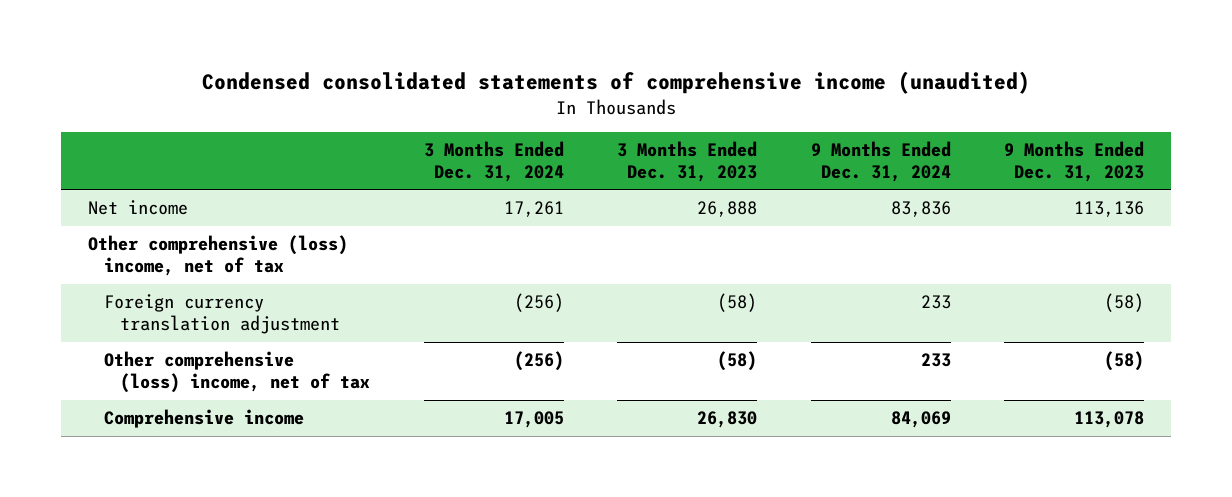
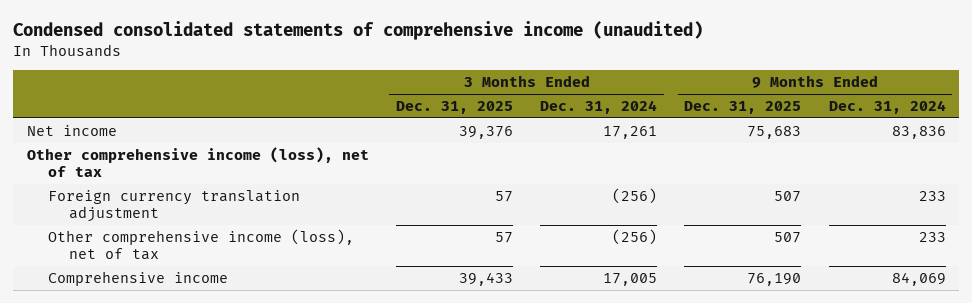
- | 3 Months Ended Dec. 31, 2024 | 3 Months Ended Dec. 31, 2023 | 9 Months Ended Dec. 31, 2024 | 9 Months Ended Dec. 31, 2023
+ | 3 Months Ended Dec. 31, 2025 | 3 Months Ended Dec. 31, 2024 | 9 Months Ended Dec. 31, 2025 | 9 Months Ended Dec. 31, 2024
- Other comprehensive (loss) income, net of tax
+ Other comprehensive income (loss), net of tax
- Other comprehensive (loss) income, net of tax | (256) | (58) | 233 | (58)
+ Other comprehensive income (loss), net of tax | 57 | (256) | 507 | 233

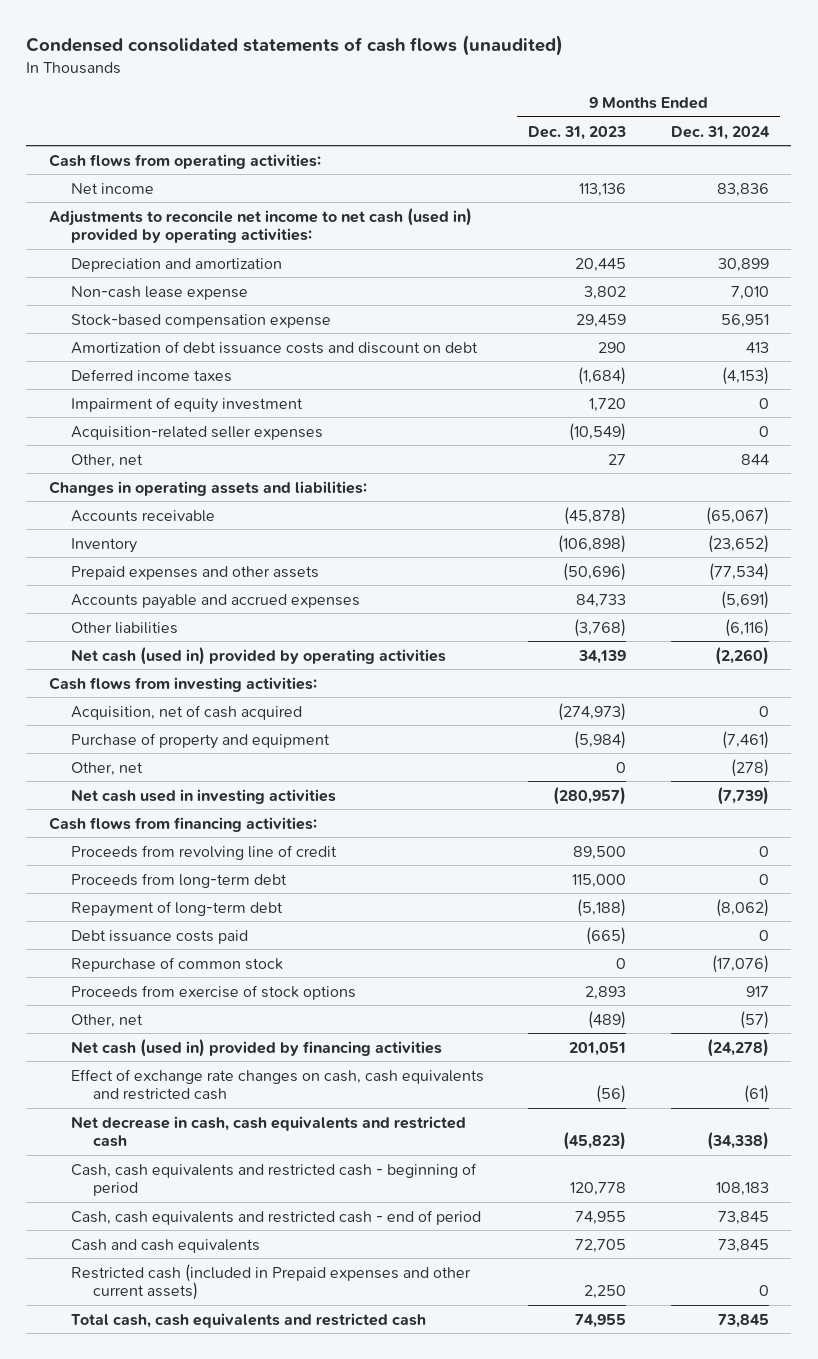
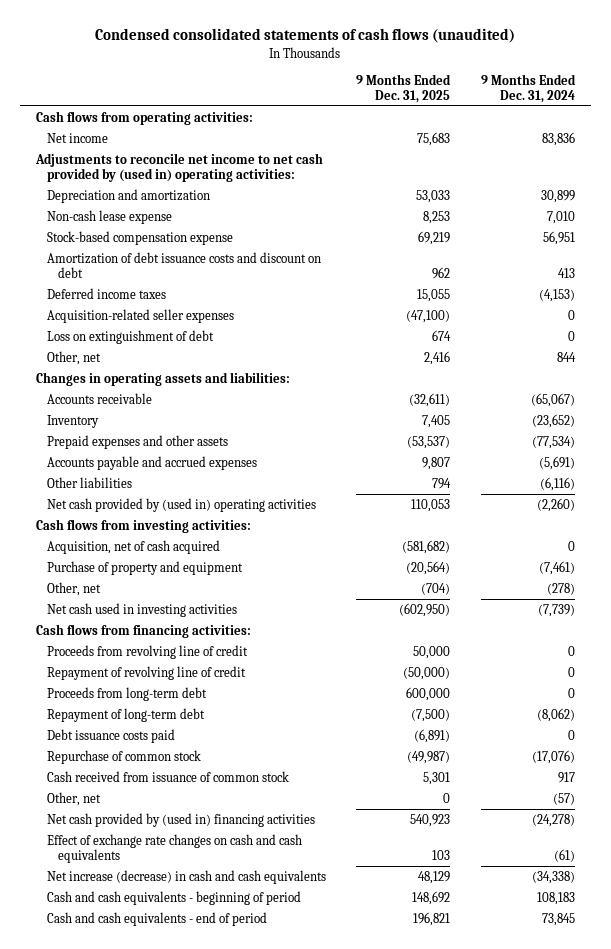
- | 9 Months Ended Dec. 31, 2023 | 9 Months Ended Dec. 31, 2024
+ | 9 Months Ended Dec. 31, 2025 | 9 Months Ended Dec. 31, 2024
- Adjustments to reconcile net income to net cash (used in) provided by operating activities:
+ Adjustments to reconcile net income to net cash provided by (used in) operating activities:
- Impairment of equity investment | 1,720 | 0
+ Loss on extinguishment of debt | 674 | 0
- Net cash (used in) provided by operating activities | 34,139 | (2,260)
+ Net cash provided by (used in) operating activities | 110,053 | (2,260)
+ Repayment of revolving line of credit | (50,000) | 0
- Proceeds from exercise of stock options | 2,893 | 917
+ Cash received from issuance of common stock | 5,301 | 917
- Net cash (used in) provided by financing activities | 201,051 | (24,278)
- Effect of exchange rate changes on cash, cash equivalents and restricted cash | (56) | (61)
- Net decrease in cash, cash equivalents and restricted cash | (45,823) | (34,338)
- Cash, cash equivalents and restricted cash - beginning of period | 120,778 | 108,183
- Cash, cash equivalents and restricted cash - end of period | 74,955 | 73,845
- Cash and cash equivalents | 72,705 | 73,845
- Restricted cash (included in Prepaid expenses and other current assets) | 2,250 | 0
- Total cash, cash equivalents and restricted cash | 74,955 | 73,845
+ Net cash provided by (used in) financing activities | 540,923 | (24,278)
+ Effect of exchange rate changes on cash and cash equivalents | 103 | (61)
+ Net increase (decrease) in cash and cash equivalents | 48,129 | (34,338)
+ Cash and cash equivalents - beginning of period | 148,692 | 108,183
+ Cash and cash equivalents - end of period | 196,821 | 73,845

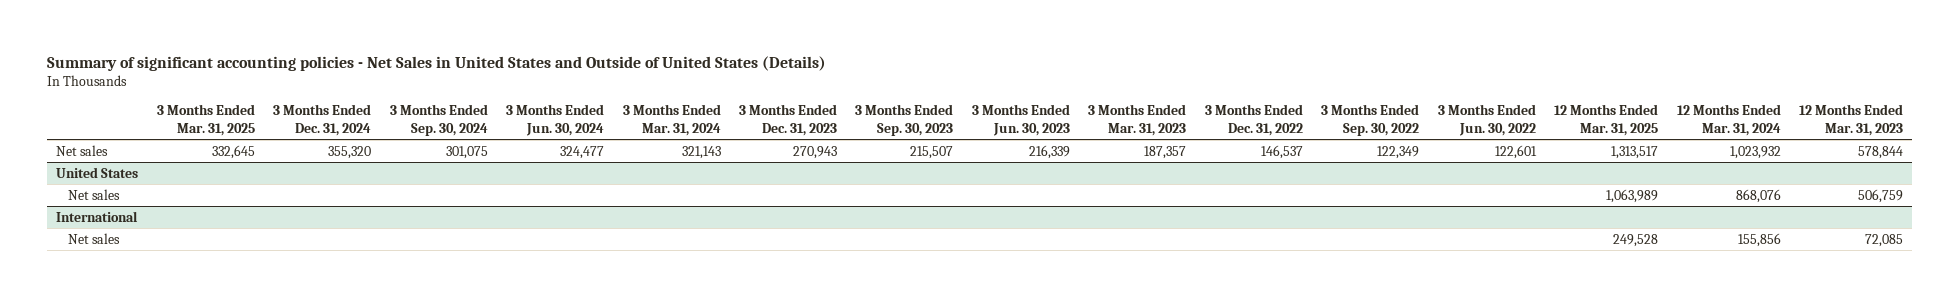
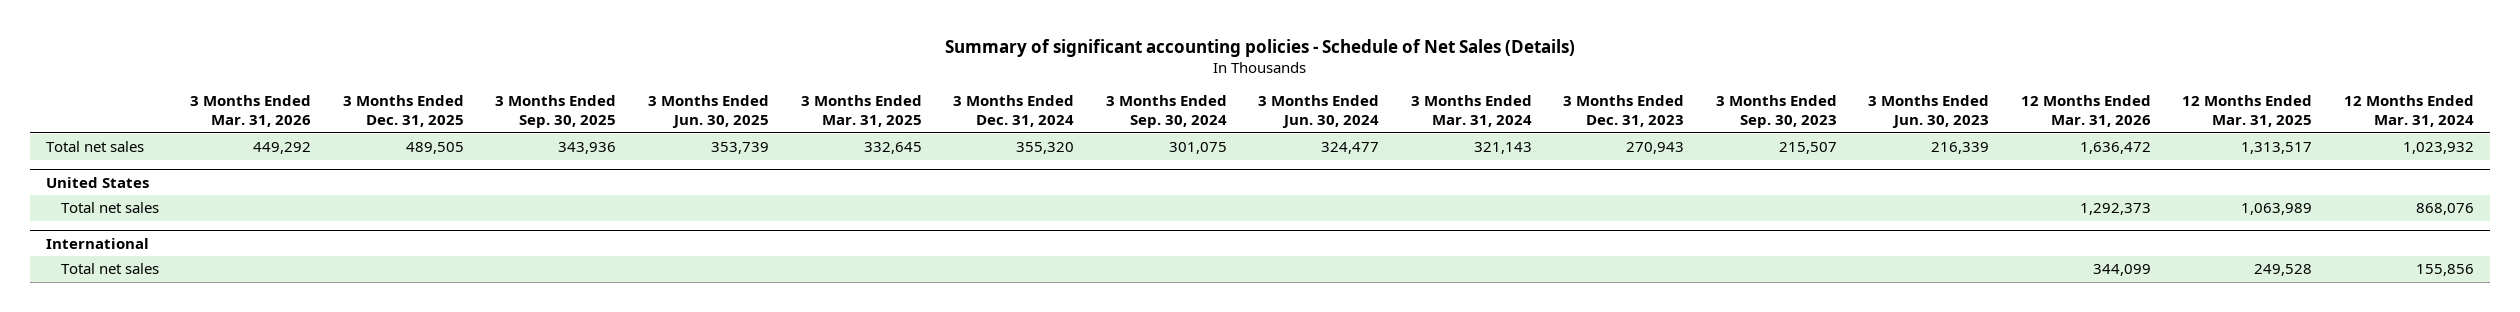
- Summary of significant accounting policies - Net Sales in United States and Outside of United States (Details)
+ Summary of significant accounting policies - Schedule of Net Sales (Details)
- | 3 Months Ended Mar. 31, 2025 | 3 Months Ended Dec. 31, 2024 | 3 Months Ended Sep. 30, 2024 | 3 Months Ended Jun. 30, 2024 | 3 Months Ended Mar. 31, 2024 | 3 Months Ended Dec. 31, 2023 | 3 Months Ended Sep. 30, 2023 | 3 Months Ended Jun. 30, 2023 | 3 Months Ended Mar. 31, 2023 | 3 Months Ended Dec. 31, 2022 | 3 Months Ended Sep. 30, 2022 | 3 Months Ended Jun. 30, 2022 | 12 Months Ended Mar. 31, 2025 | 12 Months Ended Mar. 31, 2024 | 12 Months Ended Mar. 31, 2023
+ | 3 Months Ended Mar. 31, 2026 | 3 Months Ended Dec. 31, 2025 | 3 Months Ended Sep. 30, 2025 | 3 Months Ended Jun. 30, 2025 | 3 Months Ended Mar. 31, 2025 | 3 Months Ended Dec. 31, 2024 | 3 Months Ended Sep. 30, 2024 | 3 Months Ended Jun. 30, 2024 | 3 Months Ended Mar. 31, 2024 | 3 Months Ended Dec. 31, 2023 | 3 Months Ended Sep. 30, 2023 | 3 Months Ended Jun. 30, 2023 | 12 Months Ended Mar. 31, 2026 | 12 Months Ended Mar. 31, 2025 | 12 Months Ended Mar. 31, 2024
- Net sales | 332,645 | 355,320 | 301,075 | 324,477 | 321,143 | 270,943 | 215,507 | 216,339 | 187,357 | 146,537 | 122,349 | 122,601 | 1,313,517 | 1,023,932 | 578,844
+ Total net sales | 449,292 | 489,505 | 343,936 | 353,739 | 332,645 | 355,320 | 301,075 | 324,477 | 321,143 | 270,943 | 215,507 | 216,339 | 1,636,472 | 1,313,517 | 1,023,932
@ United States
- Net sales | | | | | | | | | | | | | 1,063,989 | 868,076 | 506,759
+ Total net sales | | | | | | | | | | | | | 1,292,373 | 1,063,989 | 868,076
@ International
- Net sales | | | | | | | | | | | | | 249,528 | 155,856 | 72,085
+ Total net sales | | | | | | | | | | | | | 344,099 | 249,528 | 155,856

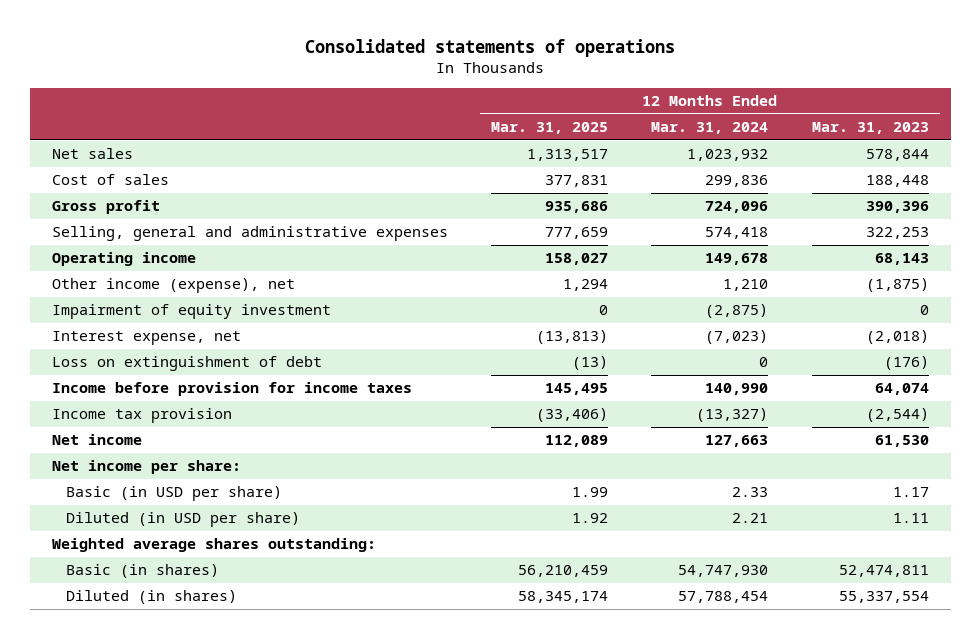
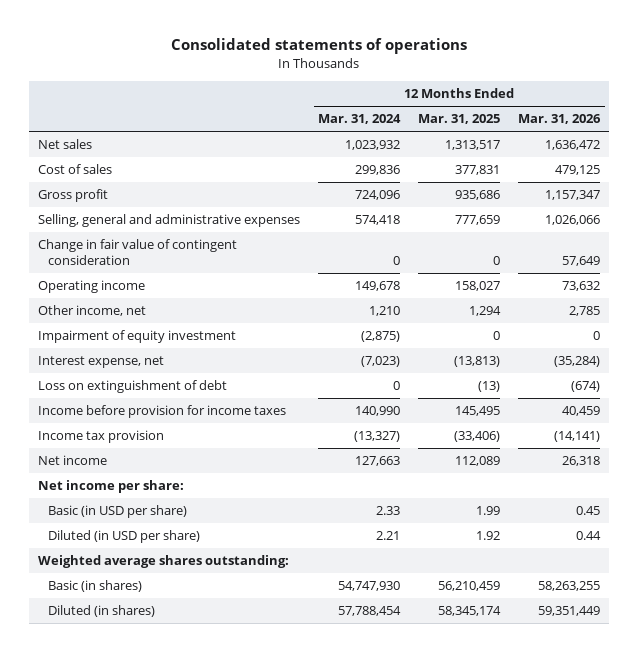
- | 12 Months Ended Mar. 31, 2025 | 12 Months Ended Mar. 31, 2024 | 12 Months Ended Mar. 31, 2023
+ | 12 Months Ended Mar. 31, 2024 | 12 Months Ended Mar. 31, 2025 | 12 Months Ended Mar. 31, 2026
+ Change in fair value of contingent consideration | 0 | 0 | 57,649
- Other income (expense), net | 1,294 | 1,210 | (1,875)
+ Other income, net | 1,210 | 1,294 | 2,785

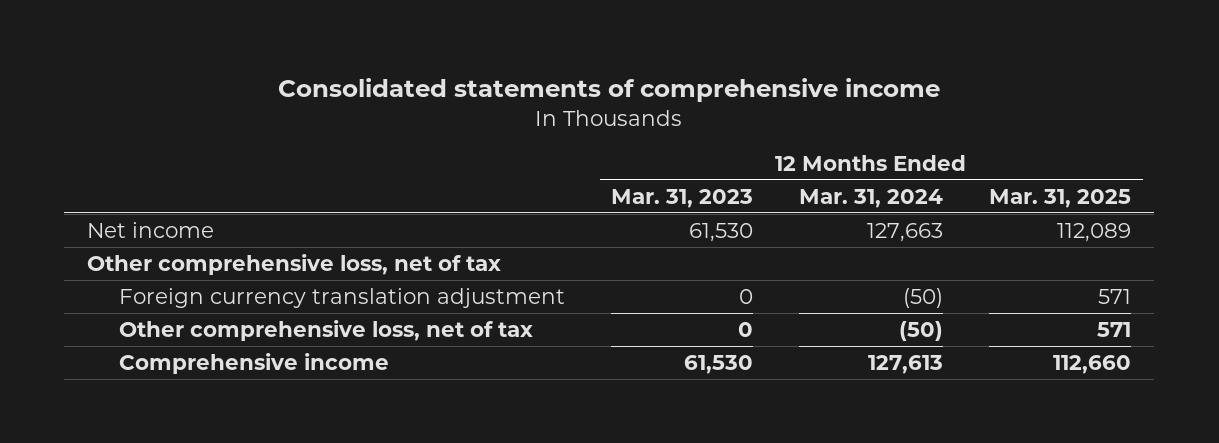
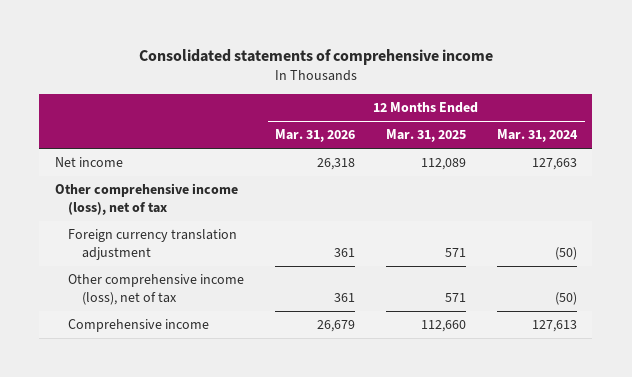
- | 12 Months Ended Mar. 31, 2023 | 12 Months Ended Mar. 31, 2024 | 12 Months Ended Mar. 31, 2025
+ | 12 Months Ended Mar. 31, 2026 | 12 Months Ended Mar. 31, 2025 | 12 Months Ended Mar. 31, 2024
- Other comprehensive loss, net of tax
+ Other comprehensive income (loss), net of tax
- Other comprehensive loss, net of tax | 0 | (50) | 571
+ Other comprehensive income (loss), net of tax | 361 | 571 | (50)

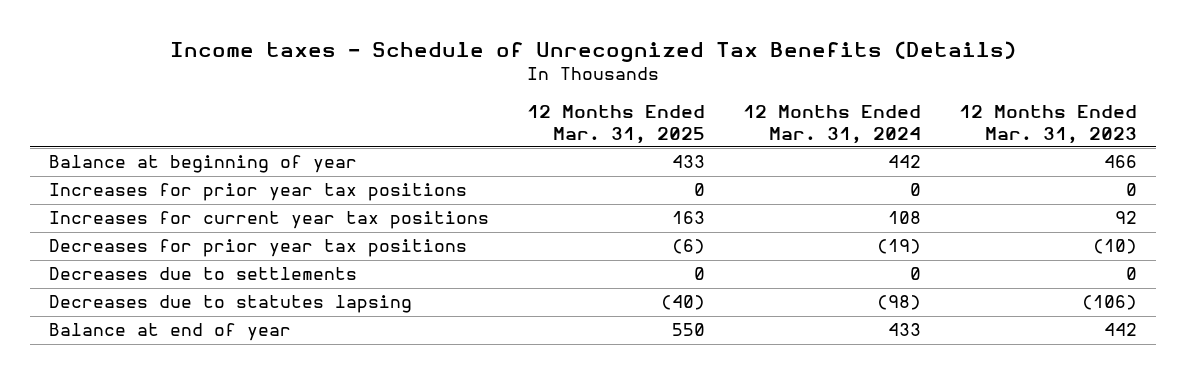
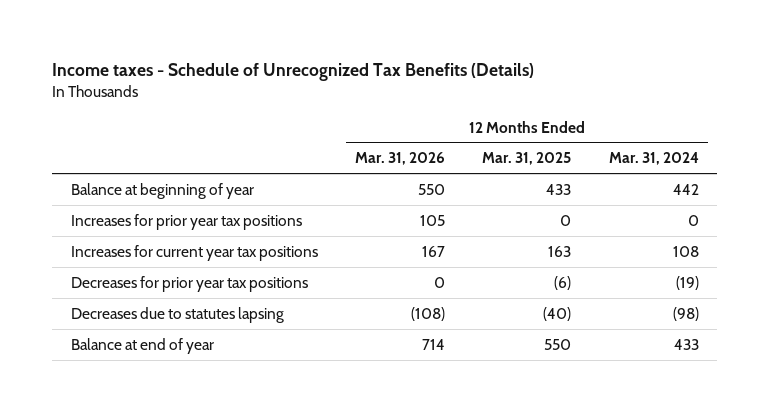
- | 12 Months Ended Mar. 31, 2025 | 12 Months Ended Mar. 31, 2024 | 12 Months Ended Mar. 31, 2023
+ | 12 Months Ended Mar. 31, 2026 | 12 Months Ended Mar. 31, 2025 | 12 Months Ended Mar. 31, 2024
- Decreases due to settlements | 0 | 0 | 0

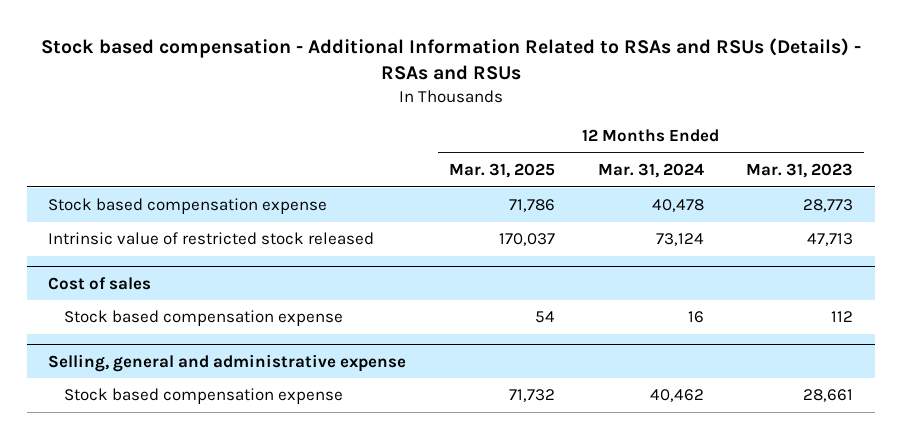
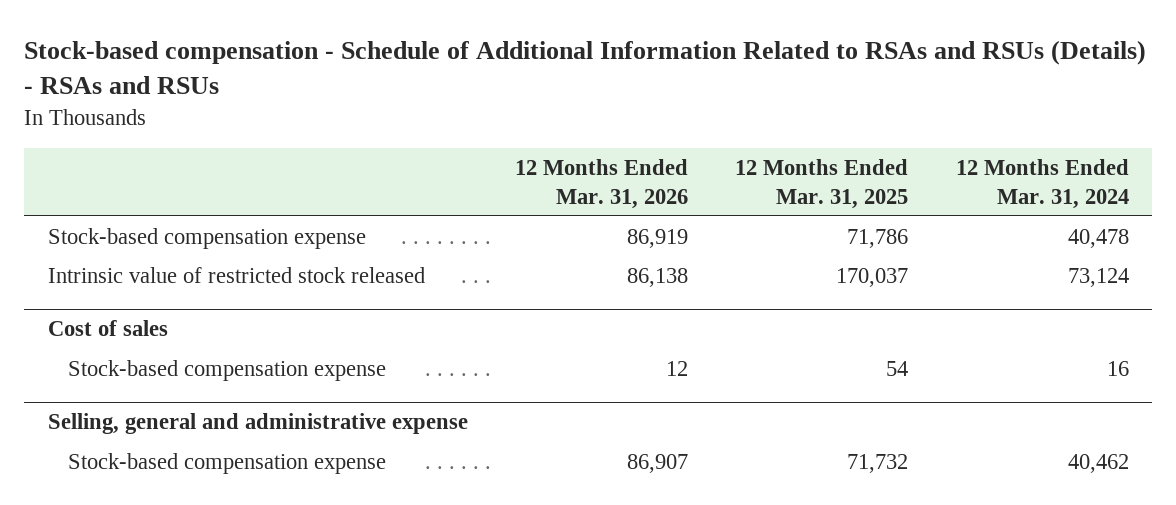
- Stock based compensation - Additional Information Related to RSAs and RSUs (Details) - RSAs and RSUs
+ Stock-based compensation - Schedule of Additional Information Related to RSAs and RSUs (Details) - RSAs and RSUs
- | 12 Months Ended Mar. 31, 2025 | 12 Months Ended Mar. 31, 2024 | 12 Months Ended Mar. 31, 2023
+ | 12 Months Ended Mar. 31, 2026 | 12 Months Ended Mar. 31, 2025 | 12 Months Ended Mar. 31, 2024
- Stock based compensation expense | 71,786 | 40,478 | 28,773
+ Stock-based compensation expense | 86,919 | 71,786 | 40,478
@ Cost of sales
- Stock based compensation expense | 54 | 16 | 112
+ Stock-based compensation expense | 12 | 54 | 16
@ Selling, general and administrative expense
- Stock based compensation expense | 71,732 | 40,462 | 28,661
+ Stock-based compensation expense | 86,907 | 71,732 | 40,462

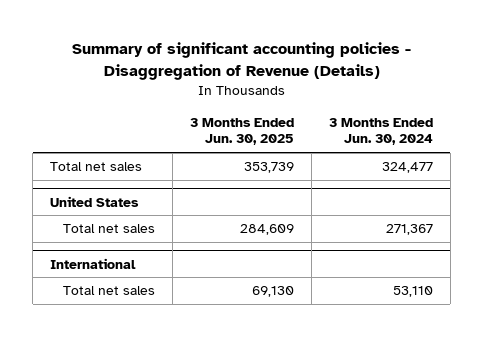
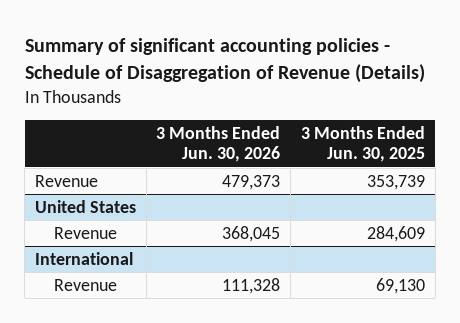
- Summary of significant accounting policies - Disaggregation of Revenue (Details)
+ Summary of significant accounting policies - Schedule of Disaggregation of Revenue (Details)
- | 3 Months Ended Jun. 30, 2025 | 3 Months Ended Jun. 30, 2024
+ | 3 Months Ended Jun. 30, 2026 | 3 Months Ended Jun. 30, 2025
- Total net sales | 353,739 | 324,477
+ Revenue | 479,373 | 353,739
@ United States
- Total net sales | 284,609 | 271,367
+ Revenue | 368,045 | 284,609
@ International
- Total net sales | 69,130 | 53,110
+ Revenue | 111,328 | 69,130

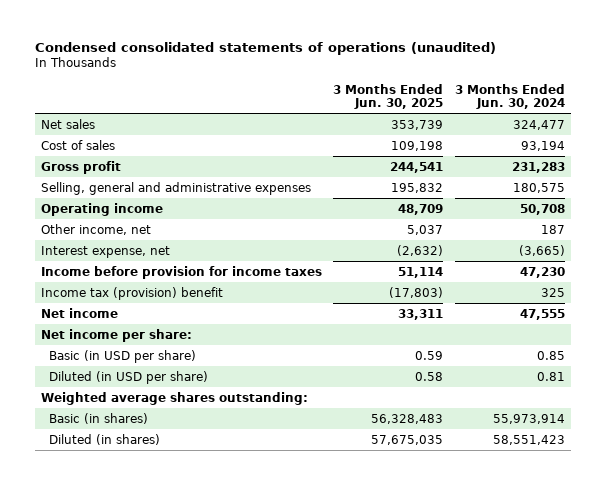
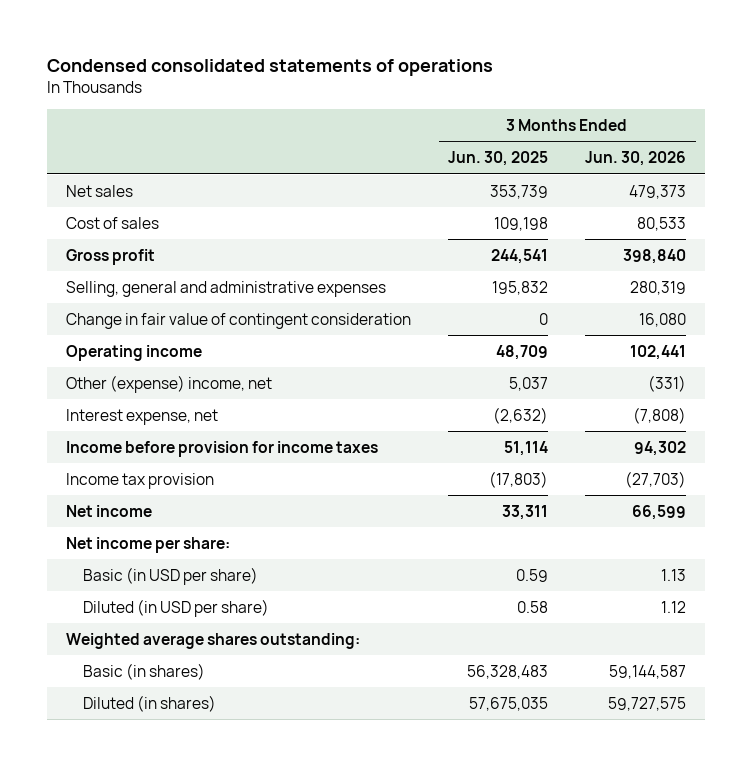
- Condensed consolidated statements of operations (unaudited)
+ Condensed consolidated statements of operations
- | 3 Months Ended Jun. 30, 2025 | 3 Months Ended Jun. 30, 2024
+ | 3 Months Ended Jun. 30, 2025 | 3 Months Ended Jun. 30, 2026
+ Change in fair value of contingent consideration | 0 | 16,080
- Other income, net | 5,037 | 187
+ Other (expense) income, net | 5,037 | (331)
- Income tax (provision) benefit | (17,803) | 325
+ Income tax provision | (17,803) | (27,703)

